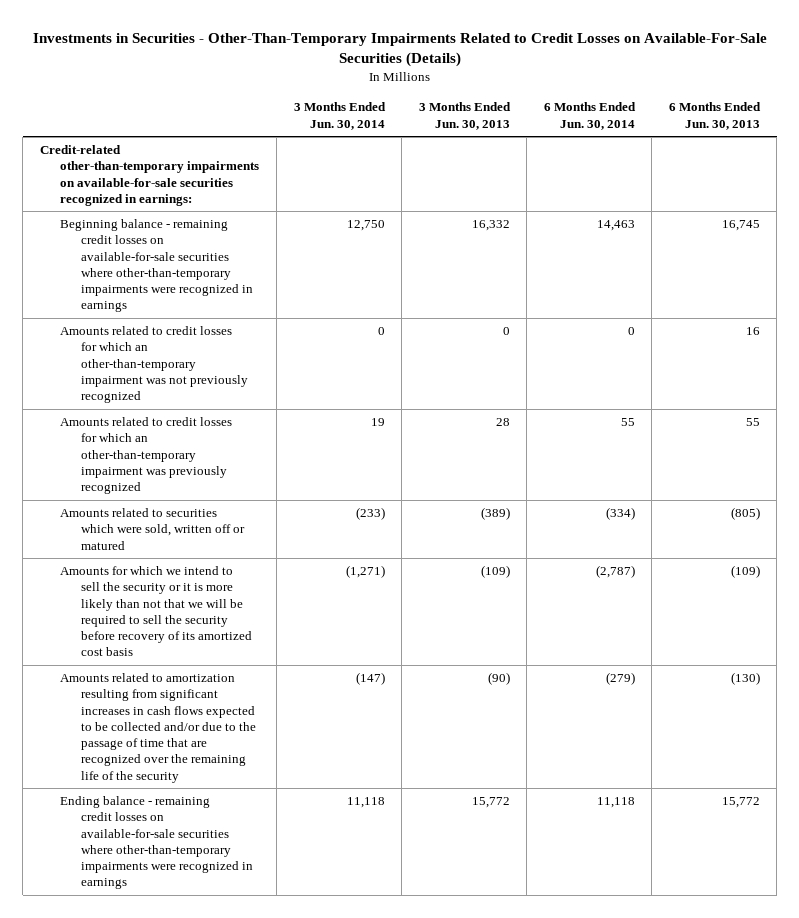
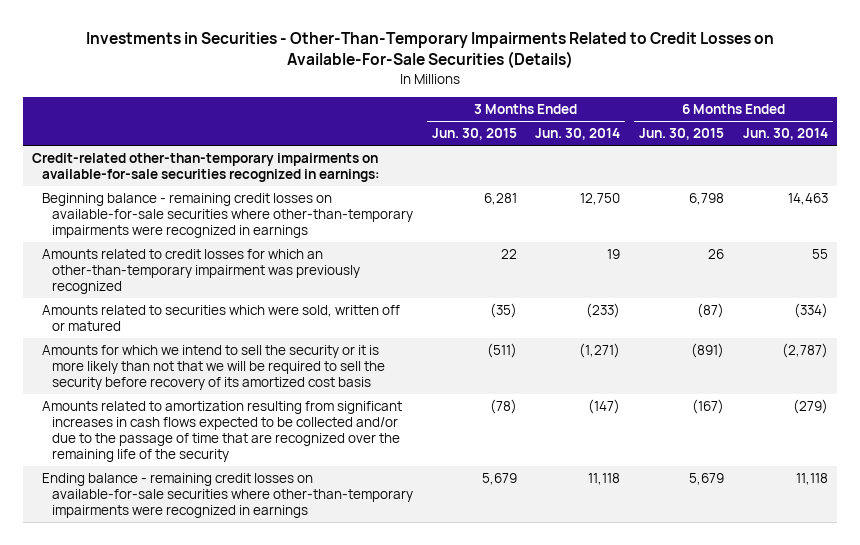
- | 3 Months Ended Jun. 30, 2014 | 3 Months Ended Jun. 30, 2013 | 6 Months Ended Jun. 30, 2014 | 6 Months Ended Jun. 30, 2013
+ | 3 Months Ended Jun. 30, 2015 | 3 Months Ended Jun. 30, 2014 | 6 Months Ended Jun. 30, 2015 | 6 Months Ended Jun. 30, 2014
- Amounts related to credit losses for which an other-than-temporary impairment was not previously recognized | 0 | 0 | 0 | 16

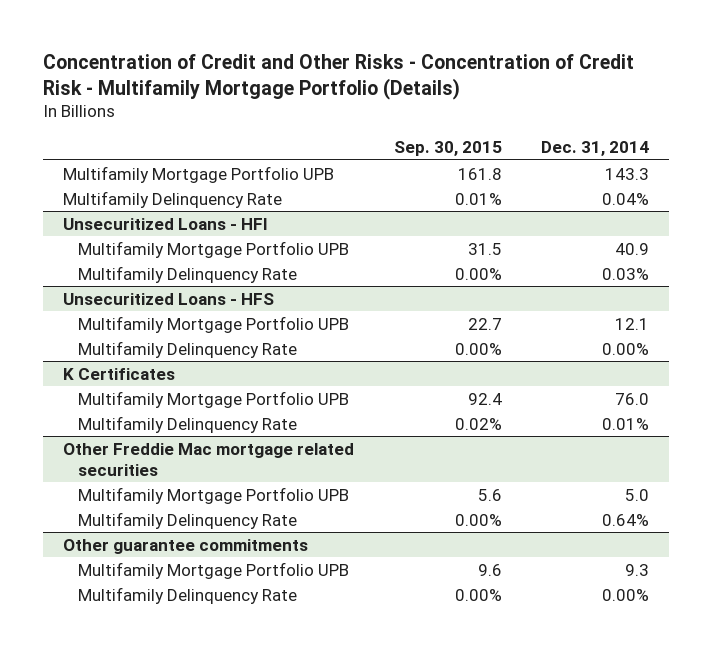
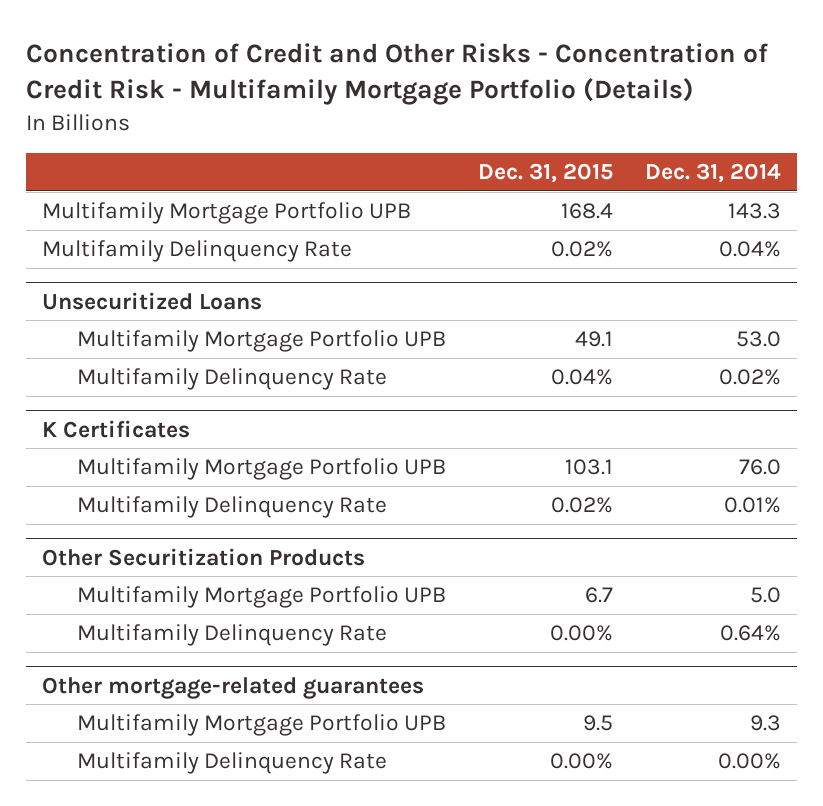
- | Sep. 30, 2015 | Dec. 31, 2014
+ | Dec. 31, 2015 | Dec. 31, 2014
- Unsecuritized Loans - HFI
- Multifamily Mortgage Portfolio UPB | 31.5 | 40.9
- Multifamily Delinquency Rate | 0.00% | 0.03%
- Unsecuritized Loans - HFS
- Multifamily Mortgage Portfolio UPB | 22.7 | 12.1
- Multifamily Delinquency Rate | 0.00% | 0.00%
+ Unsecuritized Loans
+ Multifamily Mortgage Portfolio UPB | 49.1 | 53.0
+ Multifamily Delinquency Rate | 0.04% | 0.02%
- Other Freddie Mac mortgage related securities
+ Other Securitization Products
- Other guarantee commitments
+ Other mortgage-related guarantees

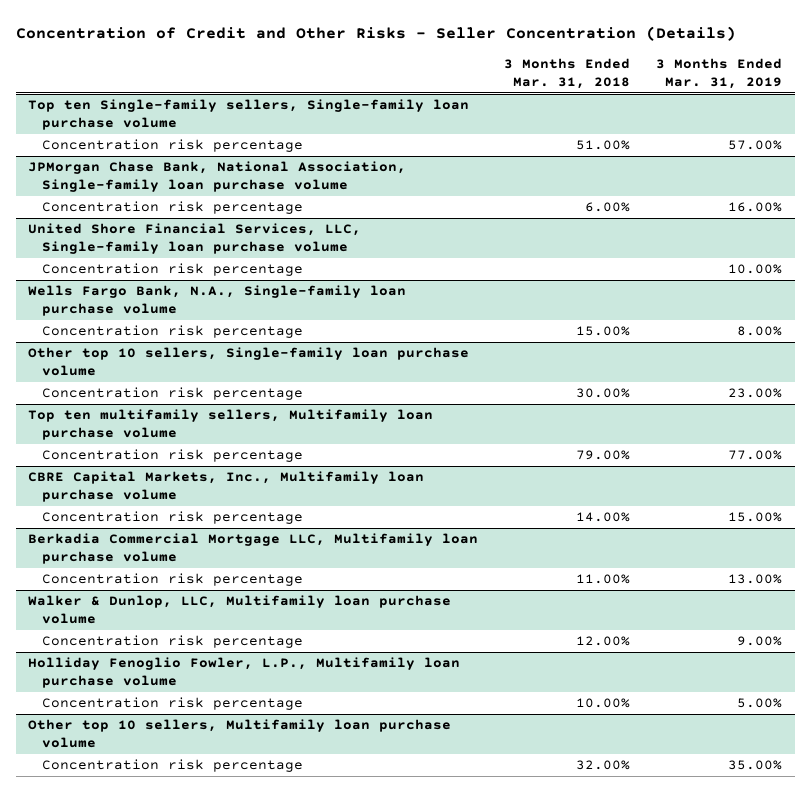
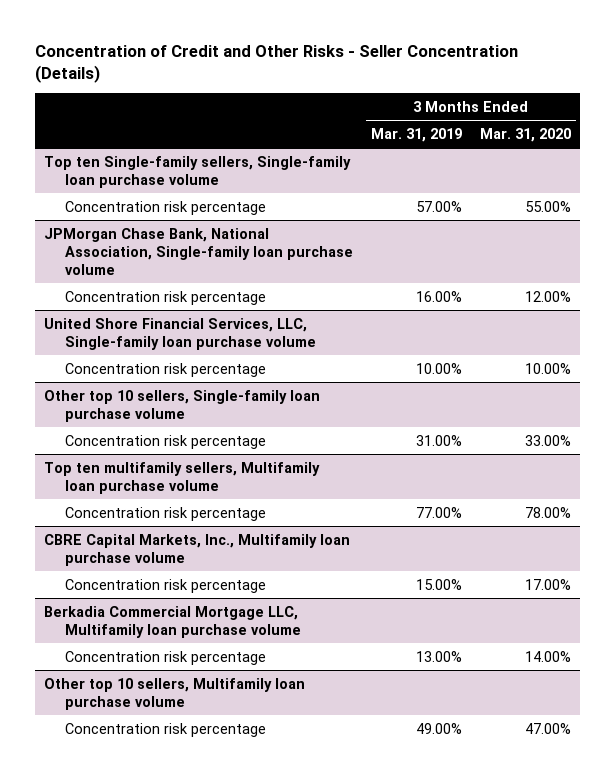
- | 3 Months Ended Mar. 31, 2018 | 3 Months Ended Mar. 31, 2019
+ | 3 Months Ended Mar. 31, 2019 | 3 Months Ended Mar. 31, 2020
- Wells Fargo Bank, N.A., Single-family loan purchase volume
- Concentration risk percentage | 15.00% | 8.00%
@ Other top 10 sellers, Single-family loan purchase volume
- Concentration risk percentage | 30.00% | 23.00%
+ Concentration risk percentage | 31.00% | 33.00%
- Walker & Dunlop, LLC, Multifamily loan purchase volume
- Concentration risk percentage | 12.00% | 9.00%
- Holliday Fenoglio Fowler, L.P., Multifamily loan purchase volume
- Concentration risk percentage | 10.00% | 5.00%
@ Other top 10 sellers, Multifamily loan purchase volume
- Concentration risk percentage | 32.00% | 35.00%
+ Concentration risk percentage | 49.00% | 47.00%

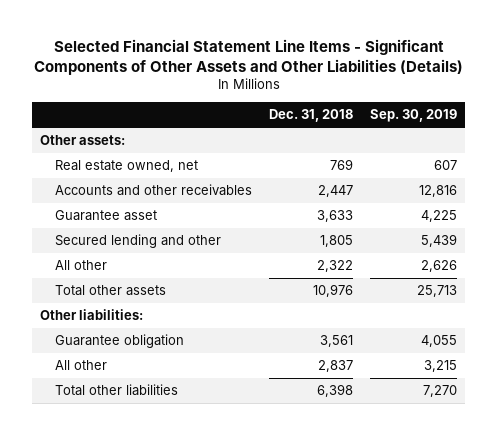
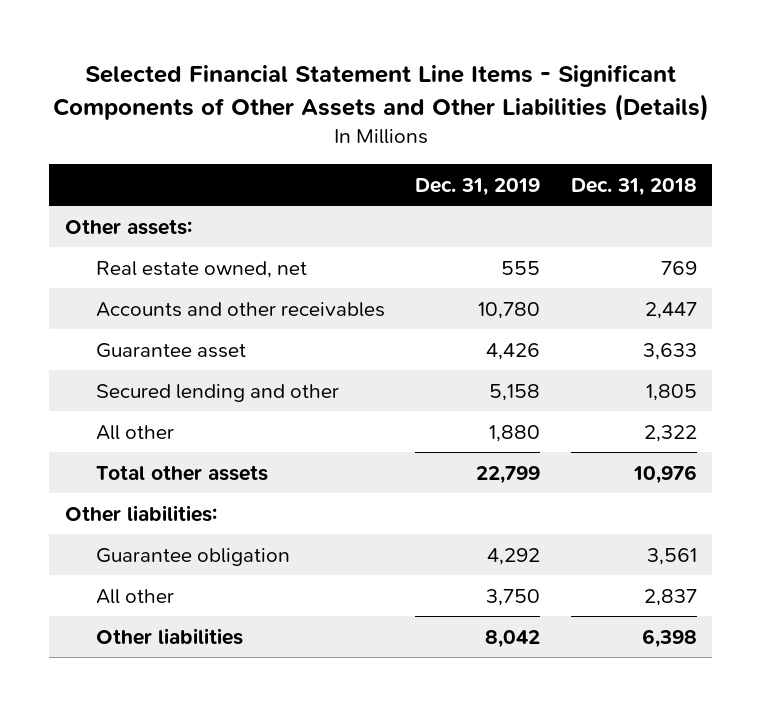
- | Dec. 31, 2018 | Sep. 30, 2019
+ | Dec. 31, 2019 | Dec. 31, 2018
- Total other liabilities | 6,398 | 7,270
+ Other liabilities | 8,042 | 6,398

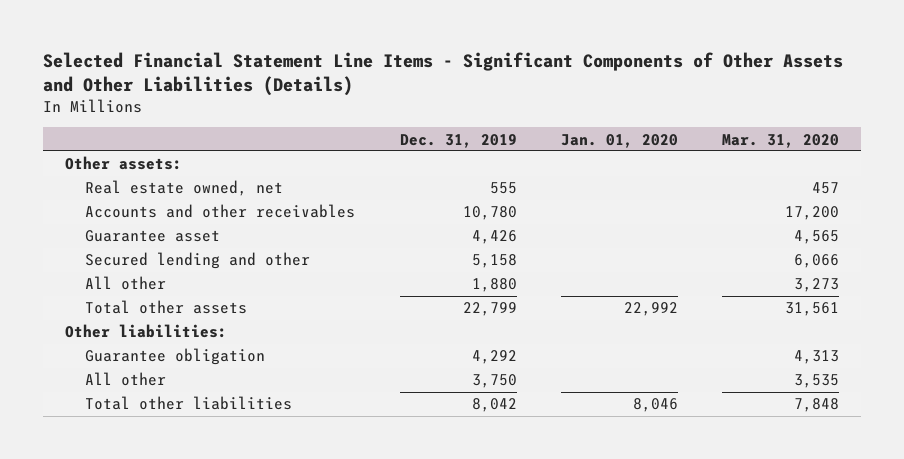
- | Dec. 31, 2019 | Dec. 31, 2018
+ | Dec. 31, 2019 | Jan. 01, 2020 | Mar. 31, 2020
- Other liabilities | 8,042 | 6,398
+ Total other liabilities | 8,042 | 8,046 | 7,848

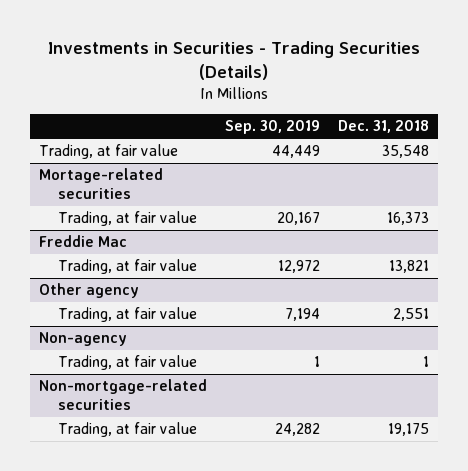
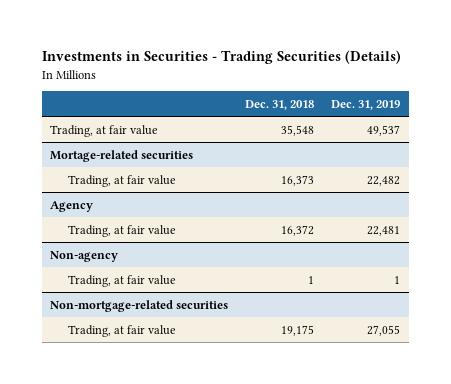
- | Sep. 30, 2019 | Dec. 31, 2018
+ | Dec. 31, 2018 | Dec. 31, 2019
- Freddie Mac
- Trading, at fair value | 12,972 | 13,821
- Other agency
- Trading, at fair value | 7,194 | 2,551
+ Agency
+ Trading, at fair value | 16,372 | 22,481

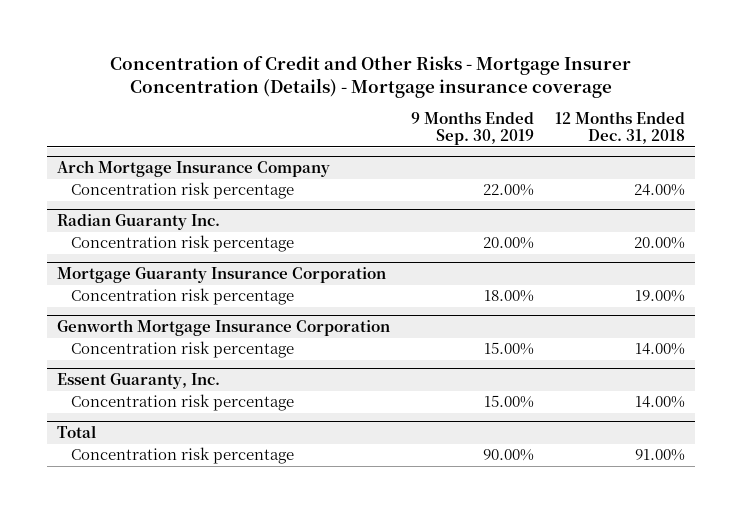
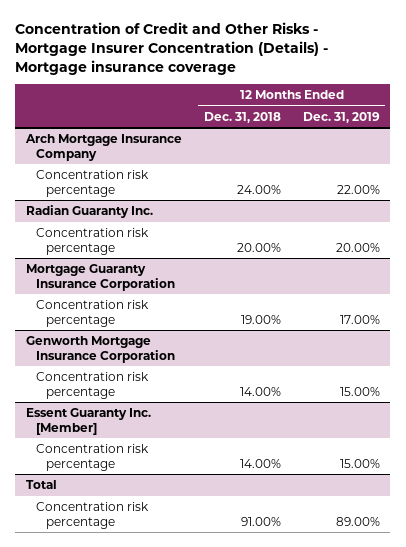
- | 9 Months Ended Sep. 30, 2019 | 12 Months Ended Dec. 31, 2018
+ | 12 Months Ended Dec. 31, 2018 | 12 Months Ended Dec. 31, 2019
- Essent Guaranty, Inc.
+ Essent Guaranty Inc. [Member]

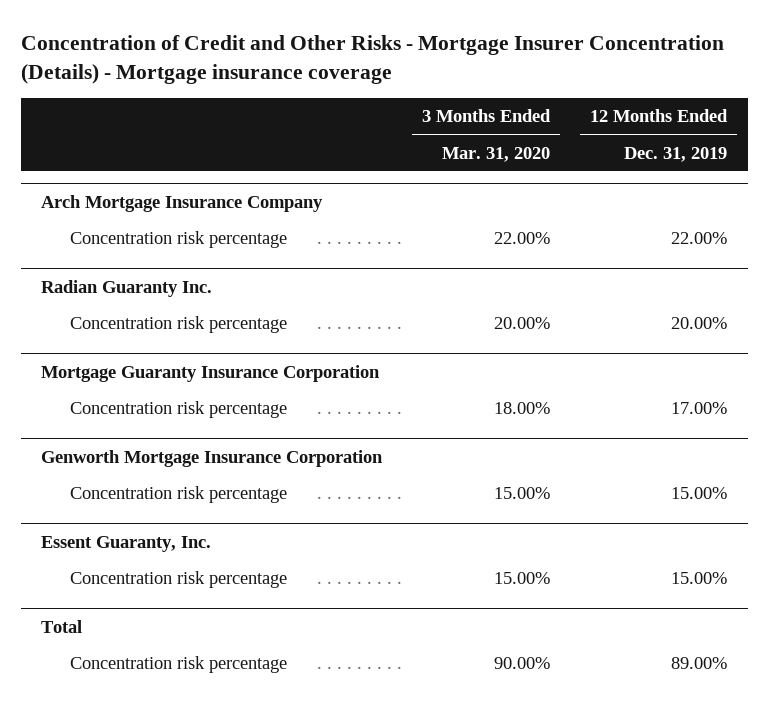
- | 12 Months Ended Dec. 31, 2018 | 12 Months Ended Dec. 31, 2019
+ | 3 Months Ended Mar. 31, 2020 | 12 Months Ended Dec. 31, 2019
- Essent Guaranty Inc. [Member]
+ Essent Guaranty, Inc.

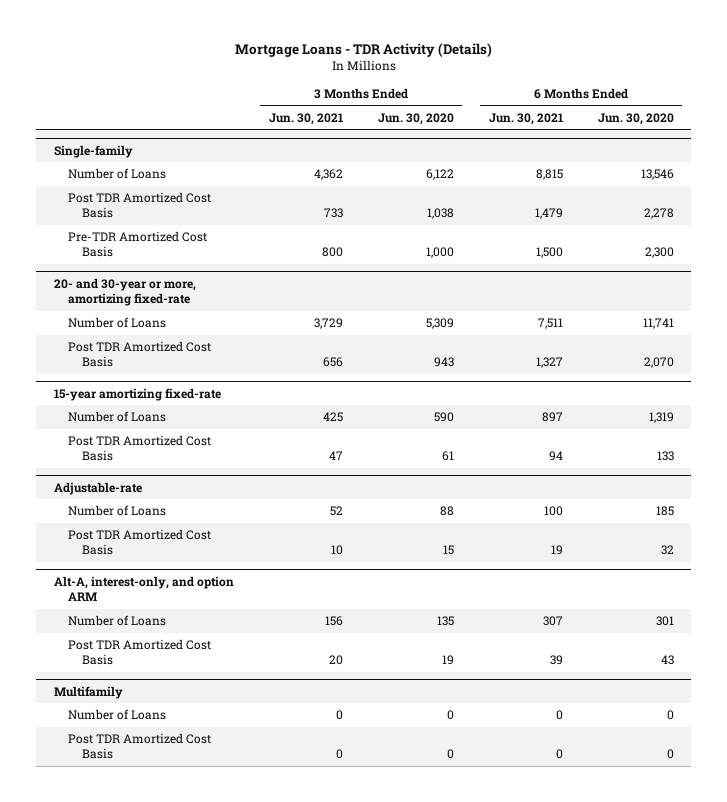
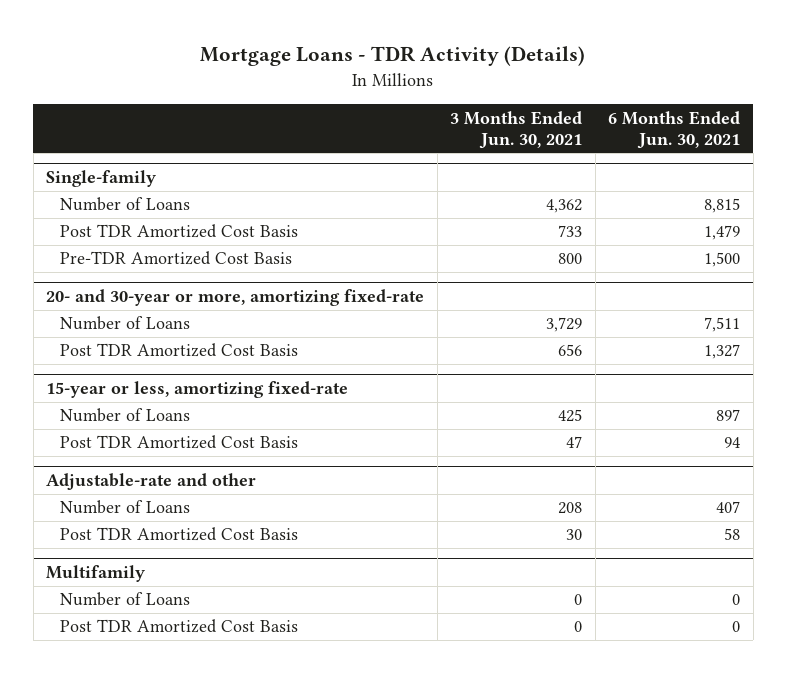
- | 3 Months Ended Jun. 30, 2021 | 3 Months Ended Jun. 30, 2020 | 6 Months Ended Jun. 30, 2021 | 6 Months Ended Jun. 30, 2020
+ | 3 Months Ended Jun. 30, 2021 | 6 Months Ended Jun. 30, 2021
- 15-year amortizing fixed-rate
+ 15-year or less, amortizing fixed-rate
- Adjustable-rate
- Number of Loans | 52 | 88 | 100 | 185
- Post TDR Amortized Cost Basis | 10 | 15 | 19 | 32
- Alt-A, interest-only, and option ARM
- Number of Loans | 156 | 135 | 307 | 301
- Post TDR Amortized Cost Basis | 20 | 19 | 39 | 43
+ Adjustable-rate and other
+ Number of Loans | 208 | 407
+ Post TDR Amortized Cost Basis | 30 | 58

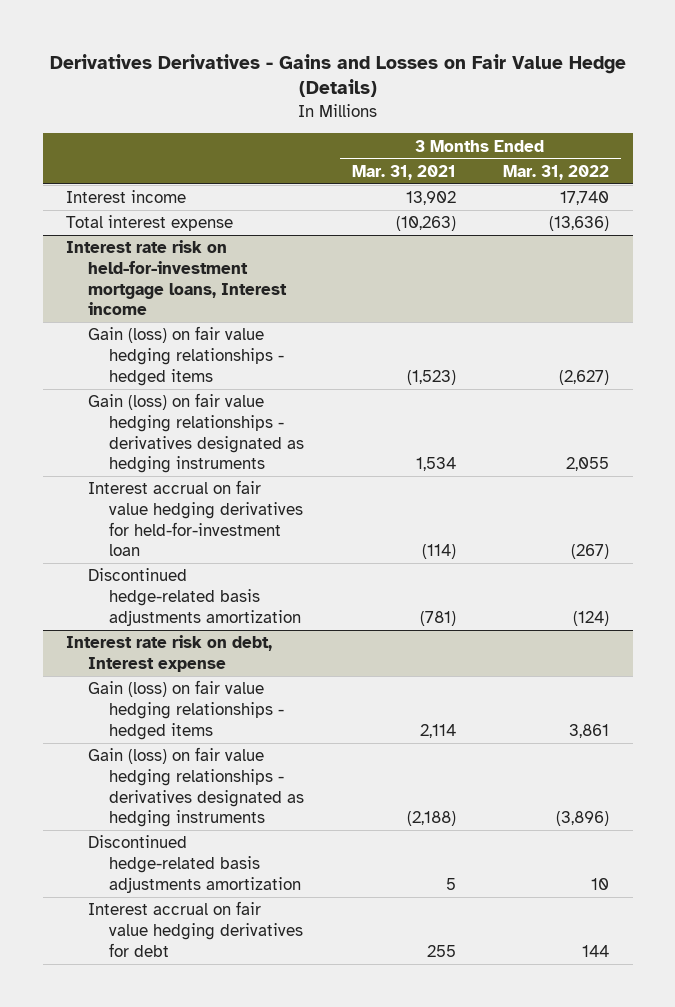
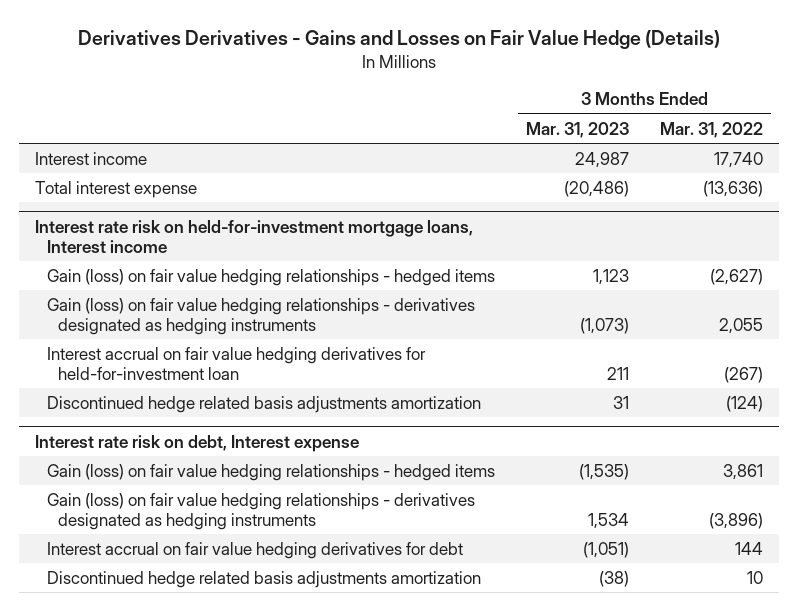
- | 3 Months Ended Mar. 31, 2021 | 3 Months Ended Mar. 31, 2022
+ | 3 Months Ended Mar. 31, 2023 | 3 Months Ended Mar. 31, 2022
@ Interest rate risk on held-for-investment mortgage loans, Interest income
- Discontinued hedge-related basis adjustments amortization | (781) | (124)
+ Discontinued hedge related basis adjustments amortization | 31 | (124)
@ Interest rate risk on debt, Interest expense
- Discontinued hedge-related basis adjustments amortization | 5 | 10
+ Discontinued hedge related basis adjustments amortization | (38) | 10

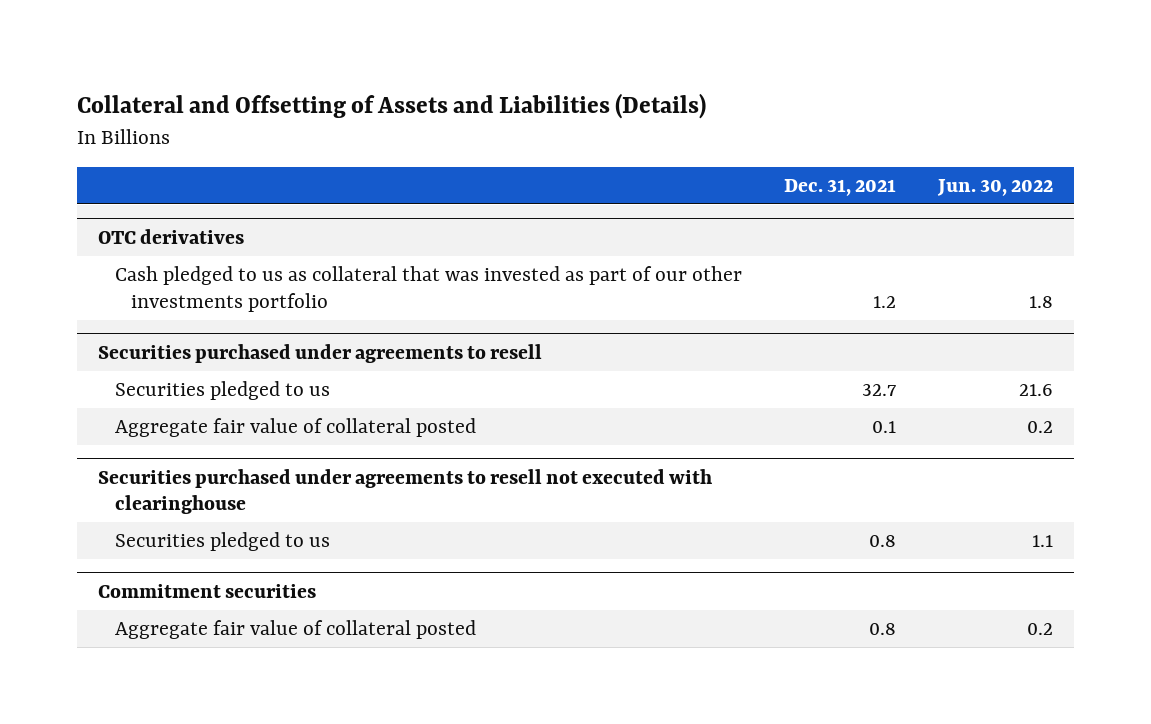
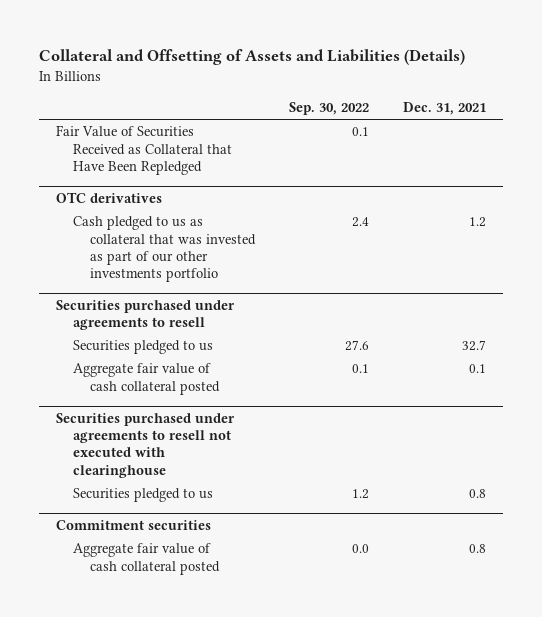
- | Dec. 31, 2021 | Jun. 30, 2022
+ | Sep. 30, 2022 | Dec. 31, 2021
+ Fair Value of Securities Received as Collateral that Have Been Repledged | 0.1 |
@ Securities purchased under agreements to resell
- Aggregate fair value of collateral posted | 0.1 | 0.2
+ Aggregate fair value of cash collateral posted | 0.1 | 0.1
@ Commitment securities
- Aggregate fair value of collateral posted | 0.8 | 0.2
+ Aggregate fair value of cash collateral posted | 0.0 | 0.8

